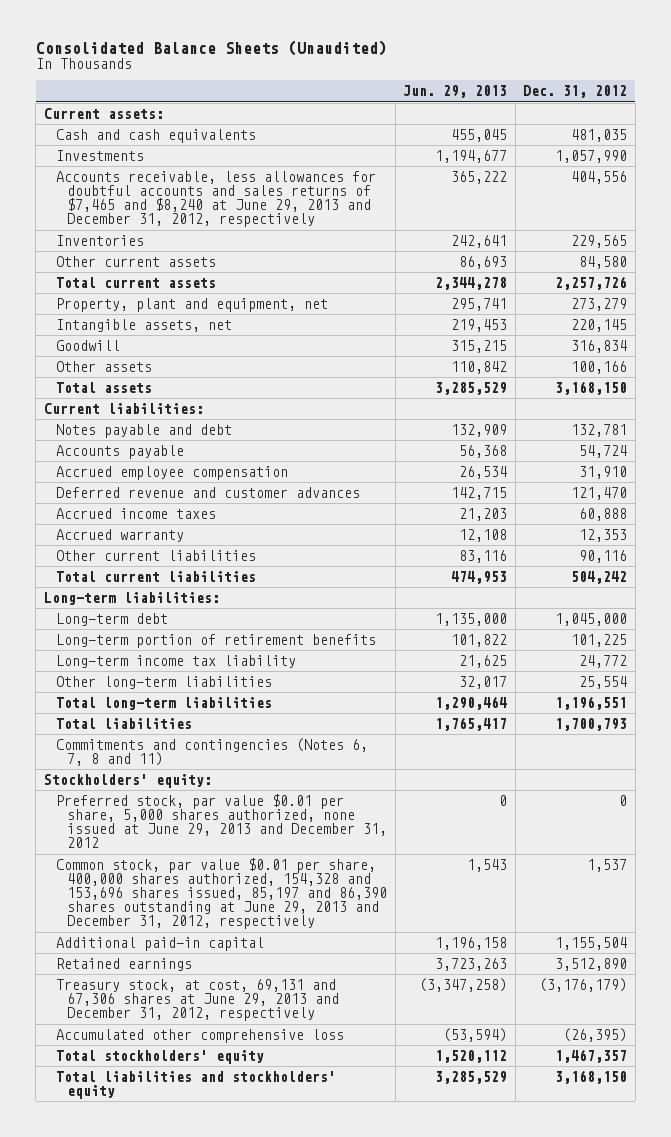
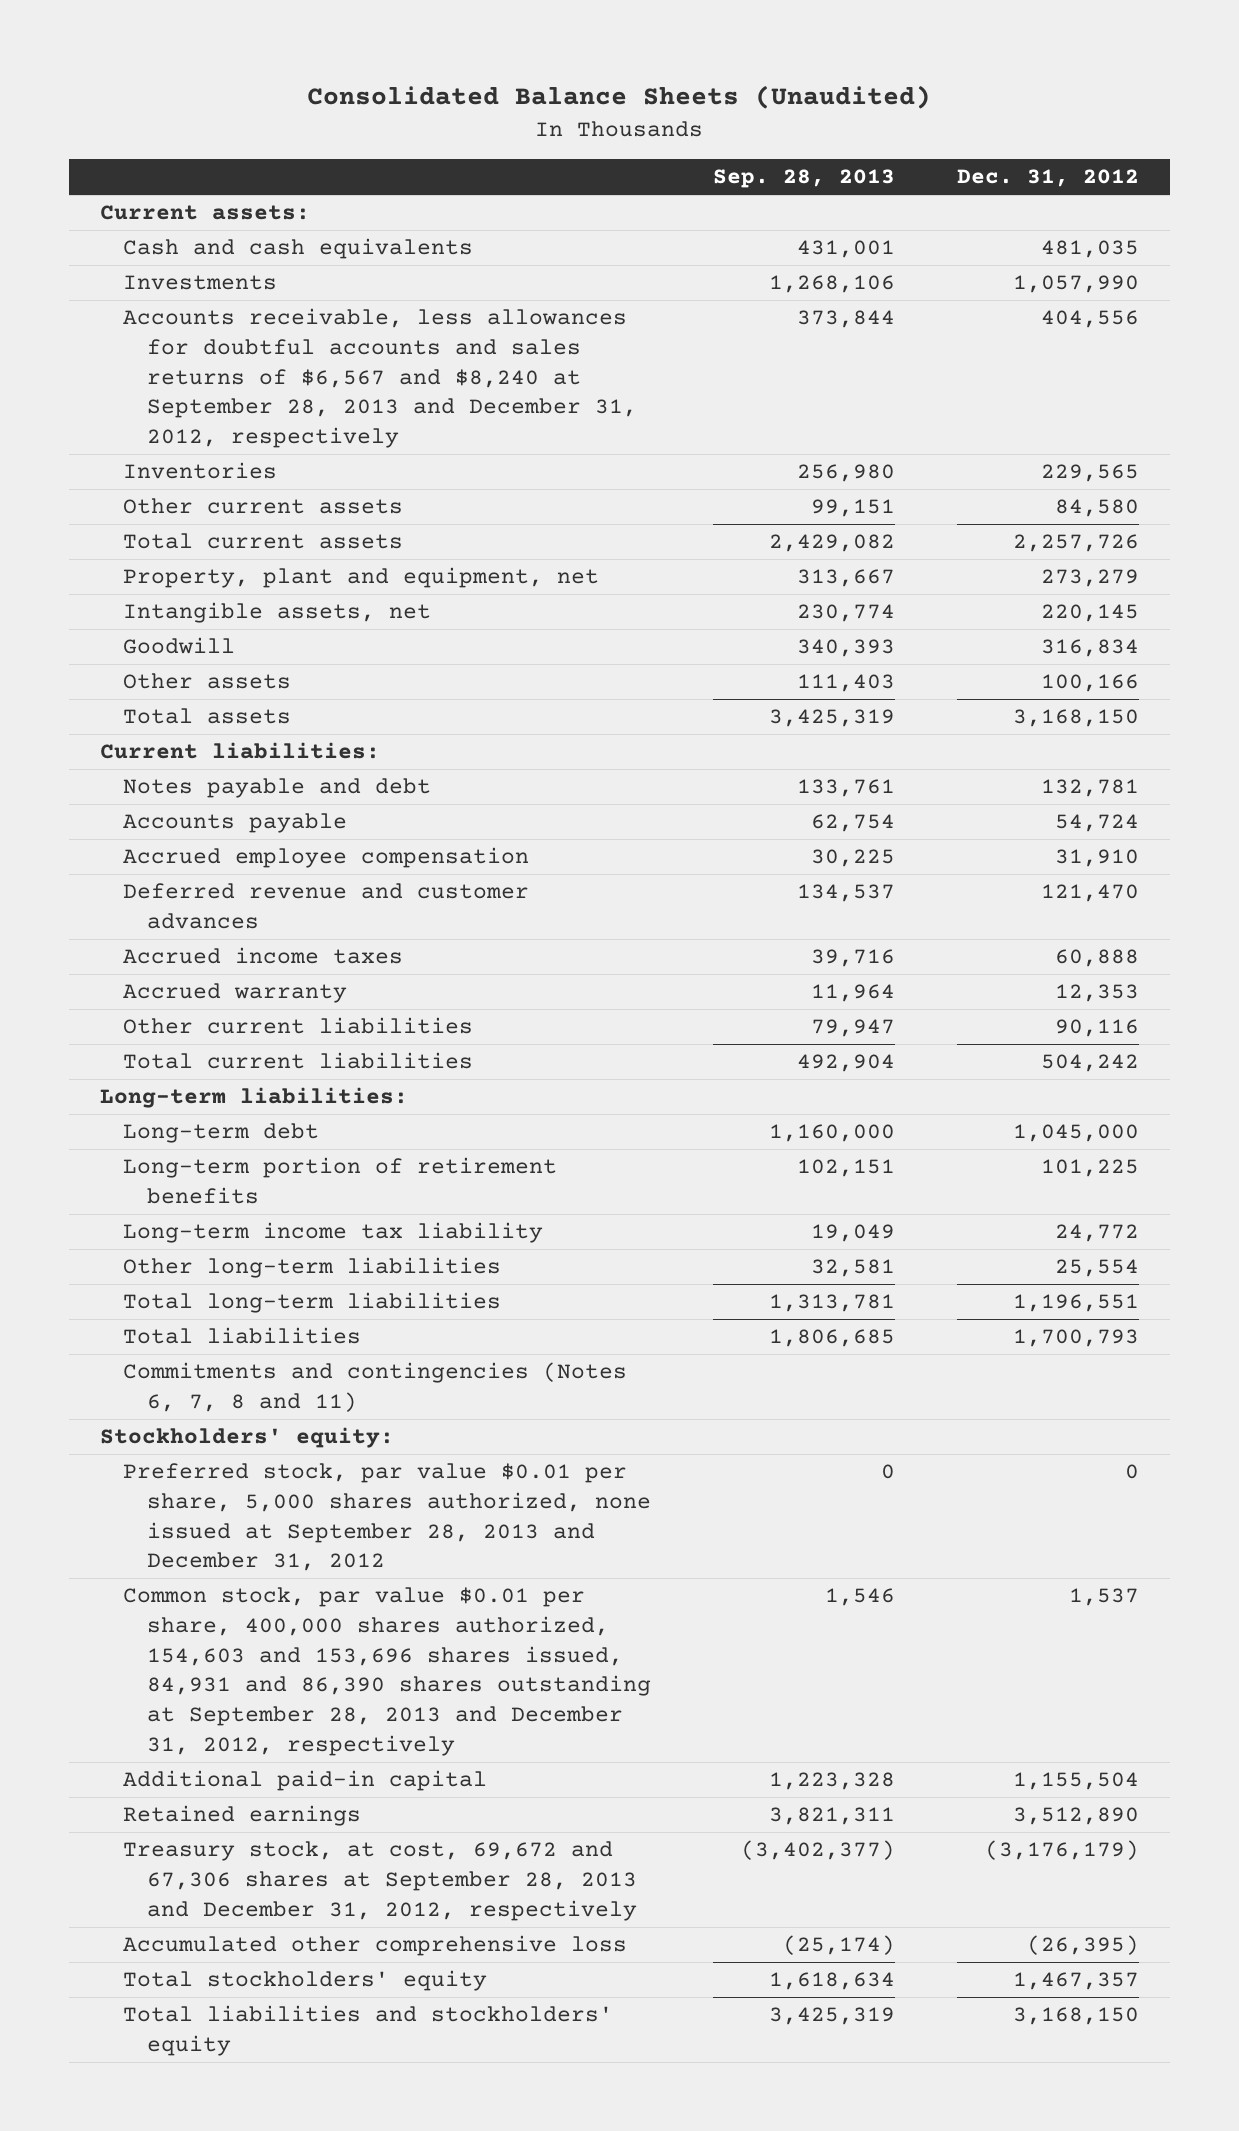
- | Jun. 29, 2013 | Dec. 31, 2012
+ | Sep. 28, 2013 | Dec. 31, 2012
- Accounts receivable, less allowances for doubtful accounts and sales returns of $7,465 and $8,240 at June 29, 2013 and December 31, 2012, respectively | 365,222 | 404,556
+ Accounts receivable, less allowances for doubtful accounts and sales returns of $6,567 and $8,240 at September 28, 2013 and December 31, 2012, respectively | 373,844 | 404,556
- Preferred stock, par value $0.01 per share, 5,000 shares authorized, none issued at June 29, 2013 and December 31, 2012 | 0 | 0
- Common stock, par value $0.01 per share, 400,000 shares authorized, 154,328 and 153,696 shares issued, 85,197 and 86,390 shares outstanding at June 29, 2013 and December 31, 2012, respectively | 1,543 | 1,537
+ Preferred stock, par value $0.01 per share, 5,000 shares authorized, none issued at September 28, 2013 and December 31, 2012 | 0 | 0
+ Common stock, par value $0.01 per share, 400,000 shares authorized, 154,603 and 153,696 shares issued, 84,931 and 86,390 shares outstanding at September 28, 2013 and December 31, 2012, respectively | 1,546 | 1,537
- Treasury stock, at cost, 69,131 and 67,306 shares at June 29, 2013 and December 31, 2012, respectively | (3,347,258) | (3,176,179)
+ Treasury stock, at cost, 69,672 and 67,306 shares at September 28, 2013 and December 31, 2012, respectively | (3,402,377) | (3,176,179)

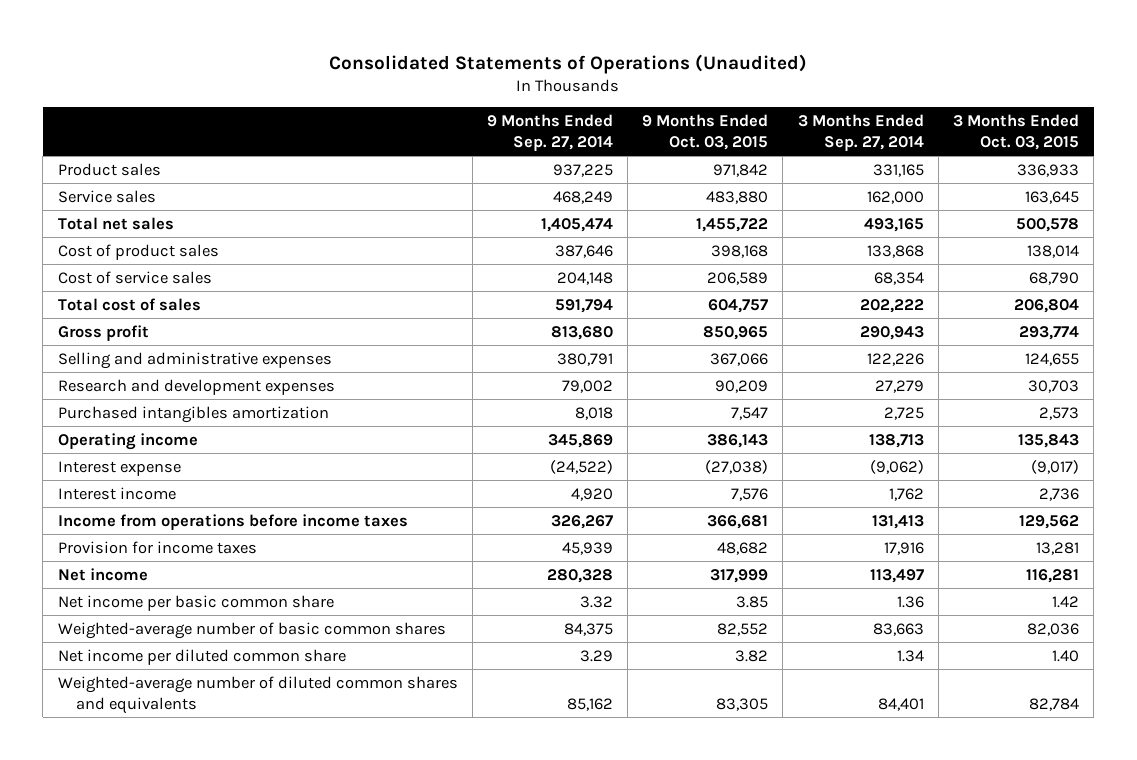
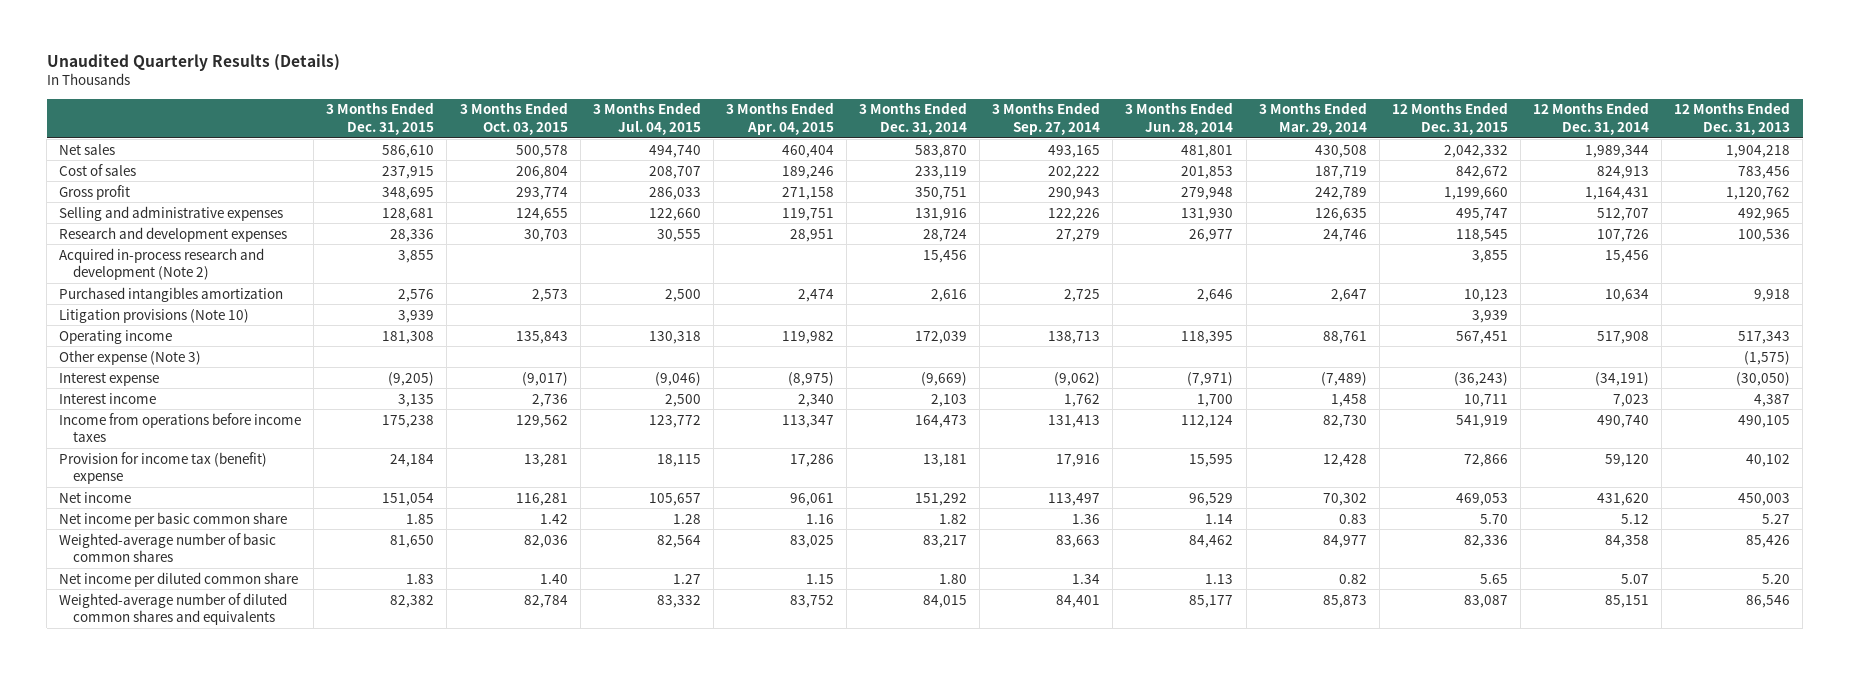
- Consolidated Statements of Operations (Unaudited)
+ Unaudited Quarterly Results (Details)
- | 9 Months Ended Sep. 27, 2014 | 9 Months Ended Oct. 03, 2015 | 3 Months Ended Sep. 27, 2014 | 3 Months Ended Oct. 03, 2015
+ | 3 Months Ended Dec. 31, 2015 | 3 Months Ended Oct. 03, 2015 | 3 Months Ended Jul. 04, 2015 | 3 Months Ended Apr. 04, 2015 | 3 Months Ended Dec. 31, 2014 | 3 Months Ended Sep. 27, 2014 | 3 Months Ended Jun. 28, 2014 | 3 Months Ended Mar. 29, 2014 | 12 Months Ended Dec. 31, 2015 | 12 Months Ended Dec. 31, 2014 | 12 Months Ended Dec. 31, 2013
- Product sales | 937,225 | 971,842 | 331,165 | 336,933
- Service sales | 468,249 | 483,880 | 162,000 | 163,645
- Total net sales | 1,405,474 | 1,455,722 | 493,165 | 500,578
- Cost of product sales | 387,646 | 398,168 | 133,868 | 138,014
- Cost of service sales | 204,148 | 206,589 | 68,354 | 68,790
- Total cost of sales | 591,794 | 604,757 | 202,222 | 206,804
+ Net sales | 586,610 | 500,578 | 494,740 | 460,404 | 583,870 | 493,165 | 481,801 | 430,508 | 2,042,332 | 1,989,344 | 1,904,218
+ Cost of sales | 237,915 | 206,804 | 208,707 | 189,246 | 233,119 | 202,222 | 201,853 | 187,719 | 842,672 | 824,913 | 783,456
+ Acquired in-process research and development (Note 2) | 3,855 | | | | 15,456 | | | | 3,855 | 15,456 |
+ Litigation provisions (Note 10) | 3,939 | | | | | | | | 3,939 | |
+ Other expense (Note 3) | | | | | | | | | | | (1,575)
- Provision for income taxes | 45,939 | 48,682 | 17,916 | 13,281
+ Provision for income tax (benefit) expense | 24,184 | 13,281 | 18,115 | 17,286 | 13,181 | 17,916 | 15,595 | 12,428 | 72,866 | 59,120 | 40,102

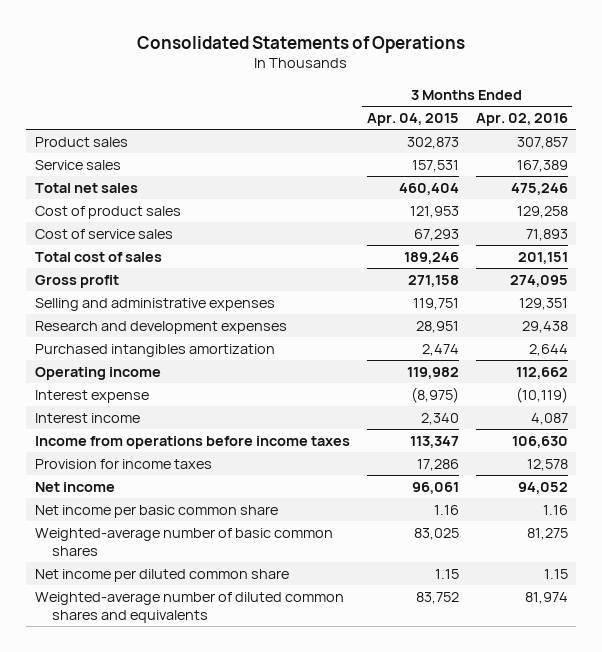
- Unaudited Quarterly Results (Details)
+ Consolidated Statements of Operations
- | 3 Months Ended Dec. 31, 2015 | 3 Months Ended Oct. 03, 2015 | 3 Months Ended Jul. 04, 2015 | 3 Months Ended Apr. 04, 2015 | 3 Months Ended Dec. 31, 2014 | 3 Months Ended Sep. 27, 2014 | 3 Months Ended Jun. 28, 2014 | 3 Months Ended Mar. 29, 2014 | 12 Months Ended Dec. 31, 2015 | 12 Months Ended Dec. 31, 2014 | 12 Months Ended Dec. 31, 2013
+ | 3 Months Ended Apr. 04, 2015 | 3 Months Ended Apr. 02, 2016
- Net sales | 586,610 | 500,578 | 494,740 | 460,404 | 583,870 | 493,165 | 481,801 | 430,508 | 2,042,332 | 1,989,344 | 1,904,218
- Cost of sales | 237,915 | 206,804 | 208,707 | 189,246 | 233,119 | 202,222 | 201,853 | 187,719 | 842,672 | 824,913 | 783,456
+ Product sales | 302,873 | 307,857
+ Service sales | 157,531 | 167,389
+ Total net sales | 460,404 | 475,246
+ Cost of product sales | 121,953 | 129,258
+ Cost of service sales | 67,293 | 71,893
+ Total cost of sales | 189,246 | 201,151
- Acquired in-process research and development (Note 2) | 3,855 | | | | 15,456 | | | | 3,855 | 15,456 |
- Litigation provisions (Note 10) | 3,939 | | | | | | | | 3,939 | |
- Other expense (Note 3) | | | | | | | | | | | (1,575)
- Provision for income tax (benefit) expense | 24,184 | 13,281 | 18,115 | 17,286 | 13,181 | 17,916 | 15,595 | 12,428 | 72,866 | 59,120 | 40,102
+ Provision for income taxes | 17,286 | 12,578

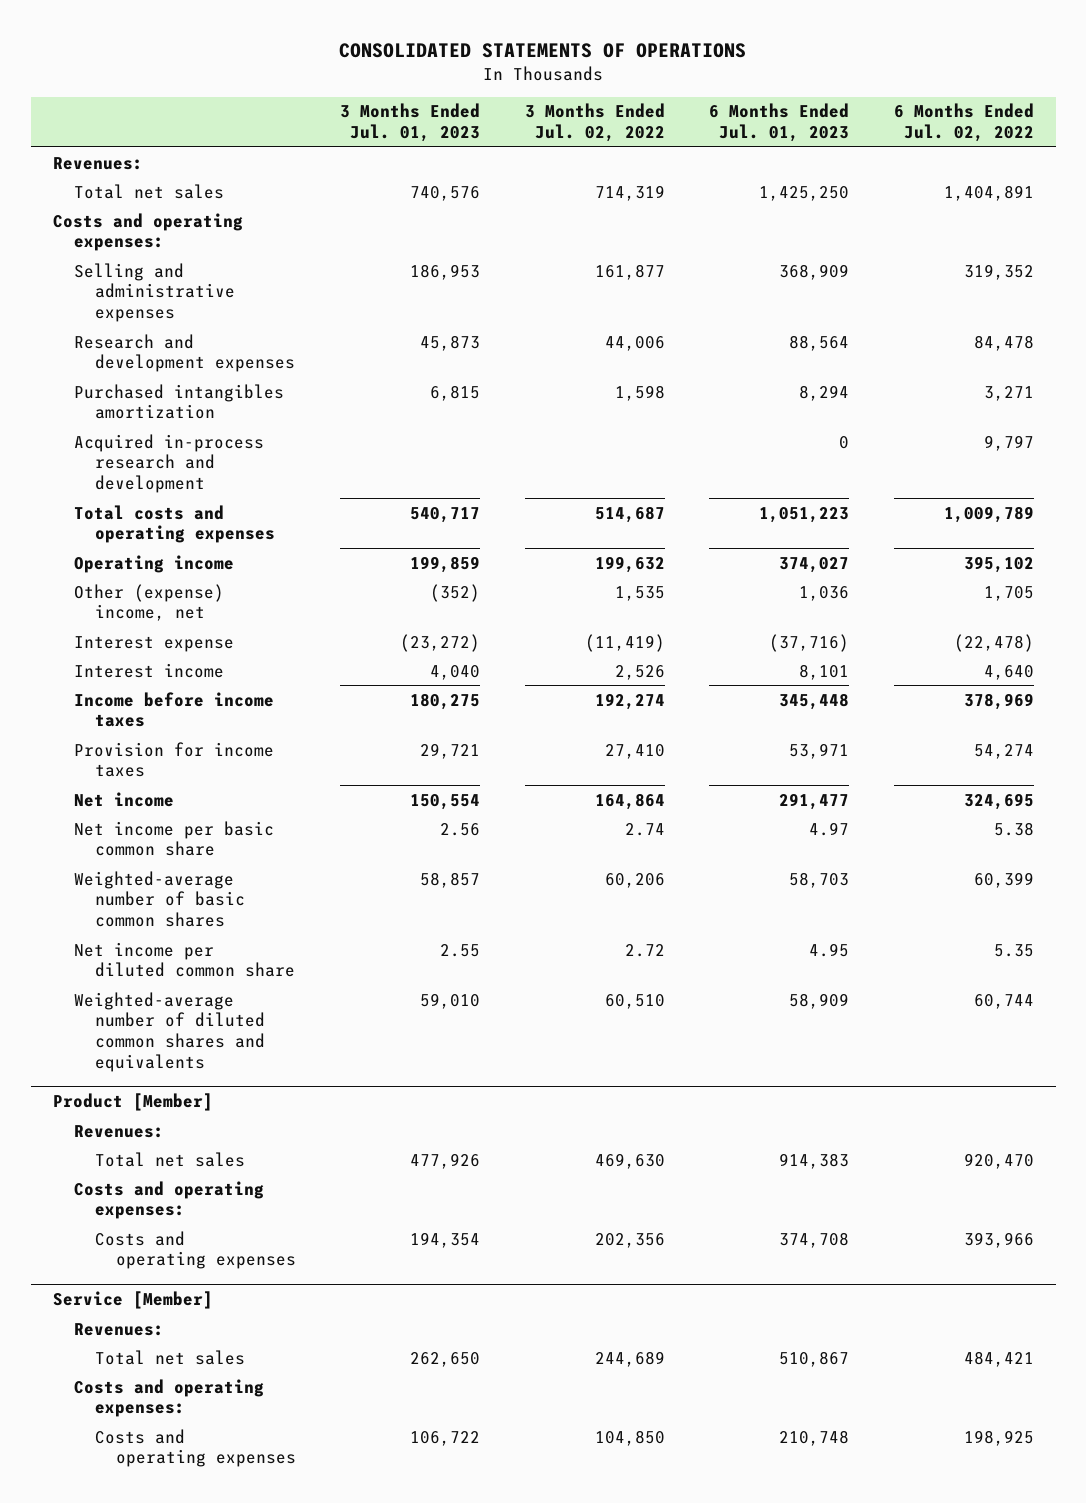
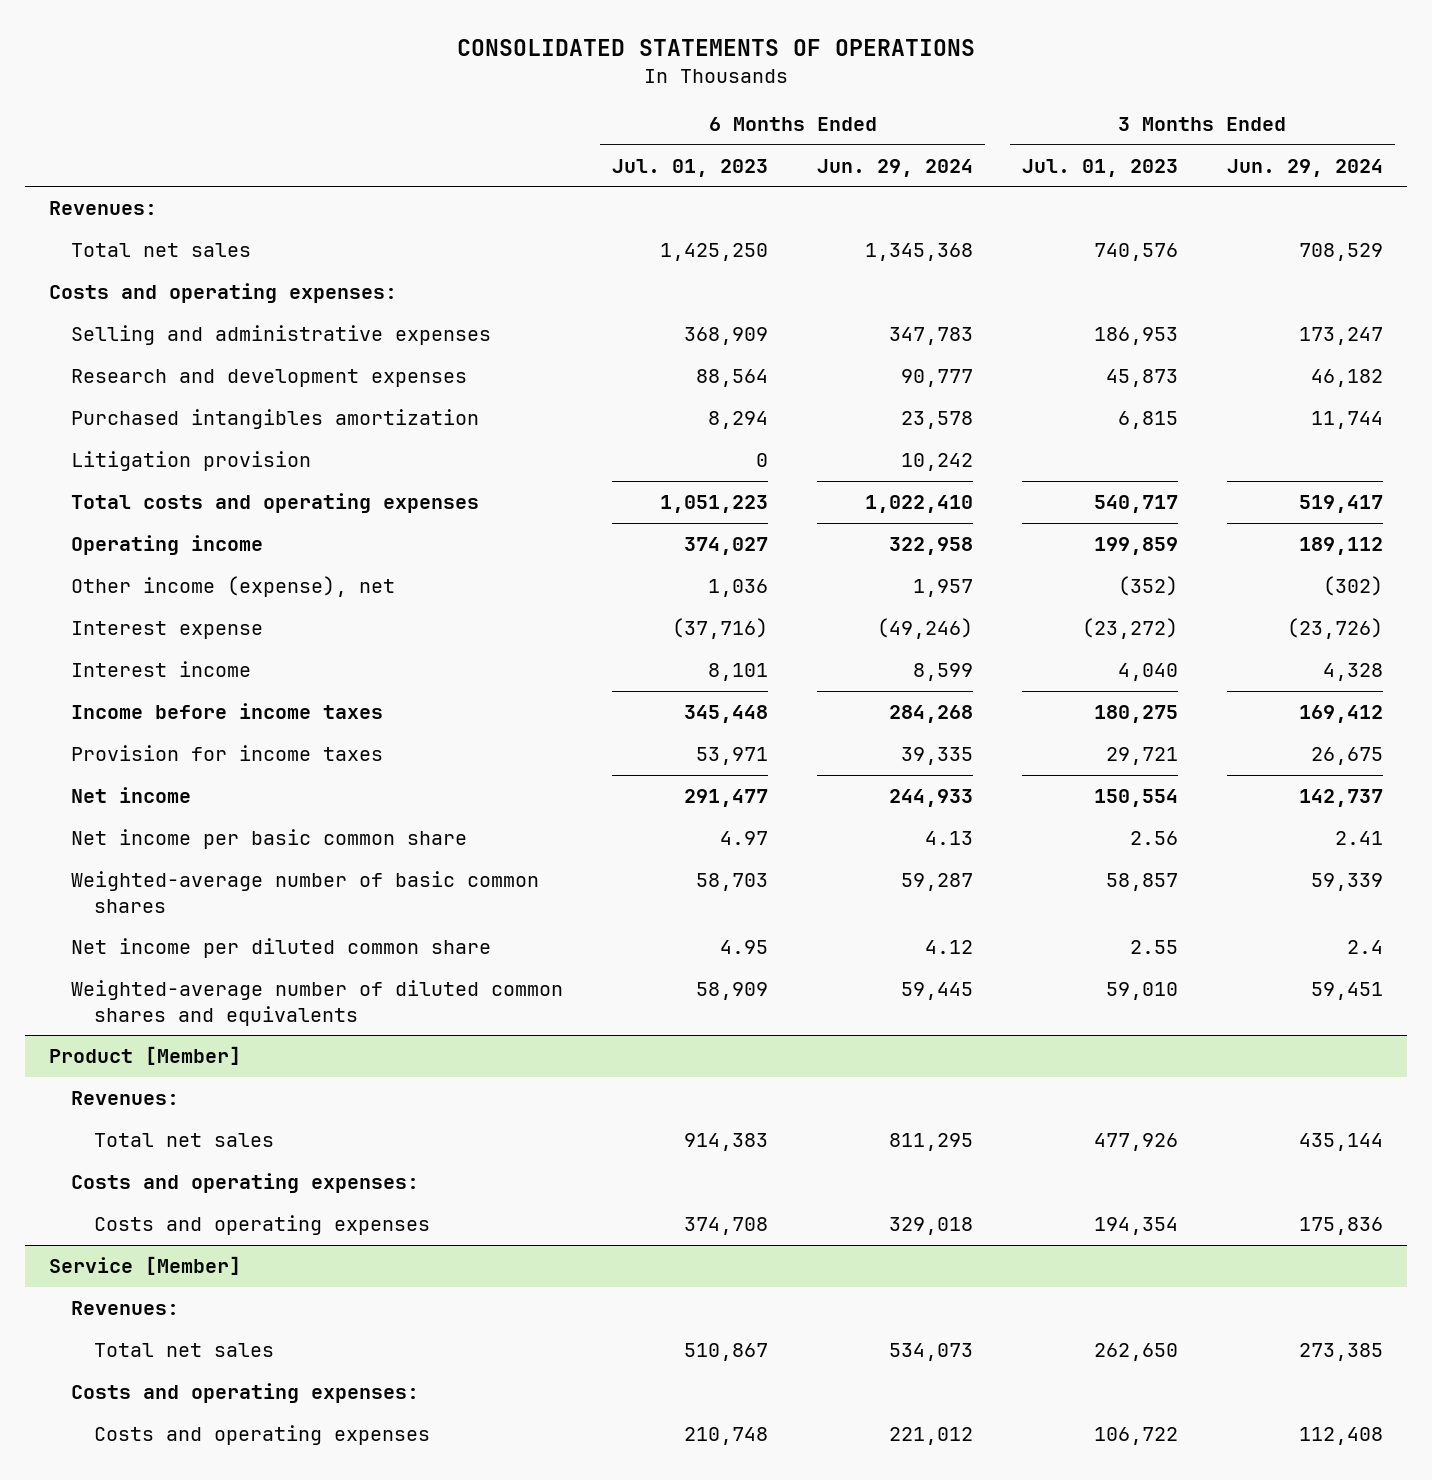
- | 3 Months Ended Jul. 01, 2023 | 3 Months Ended Jul. 02, 2022 | 6 Months Ended Jul. 01, 2023 | 6 Months Ended Jul. 02, 2022
+ | 6 Months Ended Jul. 01, 2023 | 6 Months Ended Jun. 29, 2024 | 3 Months Ended Jul. 01, 2023 | 3 Months Ended Jun. 29, 2024
- Acquired in-process research and development | | | 0 | 9,797
+ Litigation provision | 0 | 10,242 | |
- Other (expense) income, net | (352) | 1,535 | 1,036 | 1,705
+ Other income (expense), net | 1,036 | 1,957 | (352) | (302)

